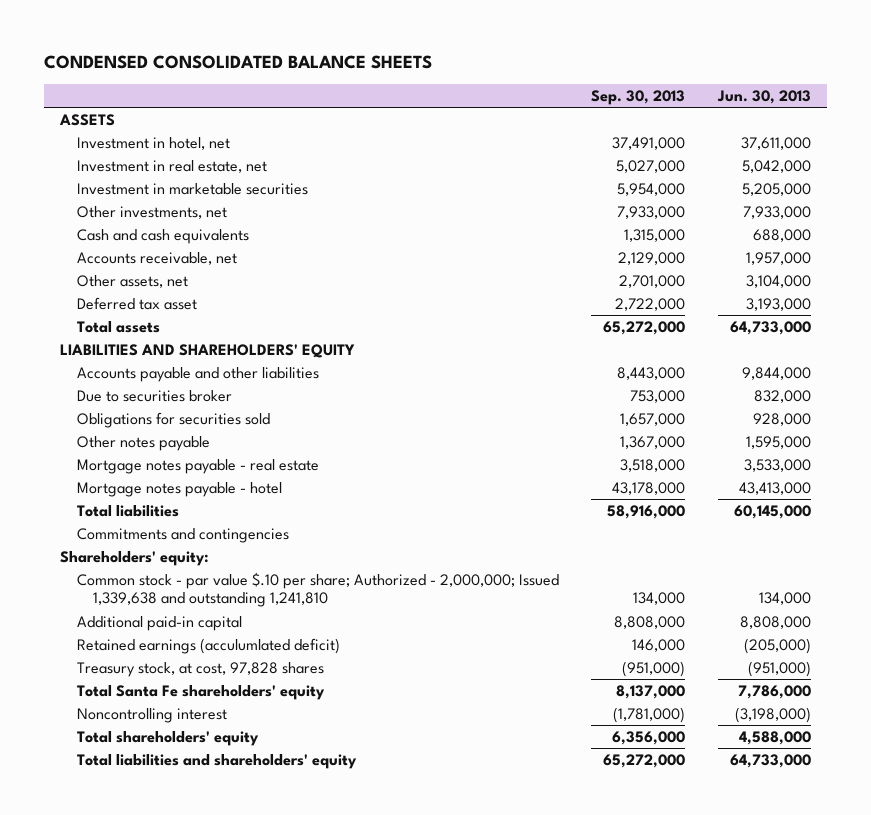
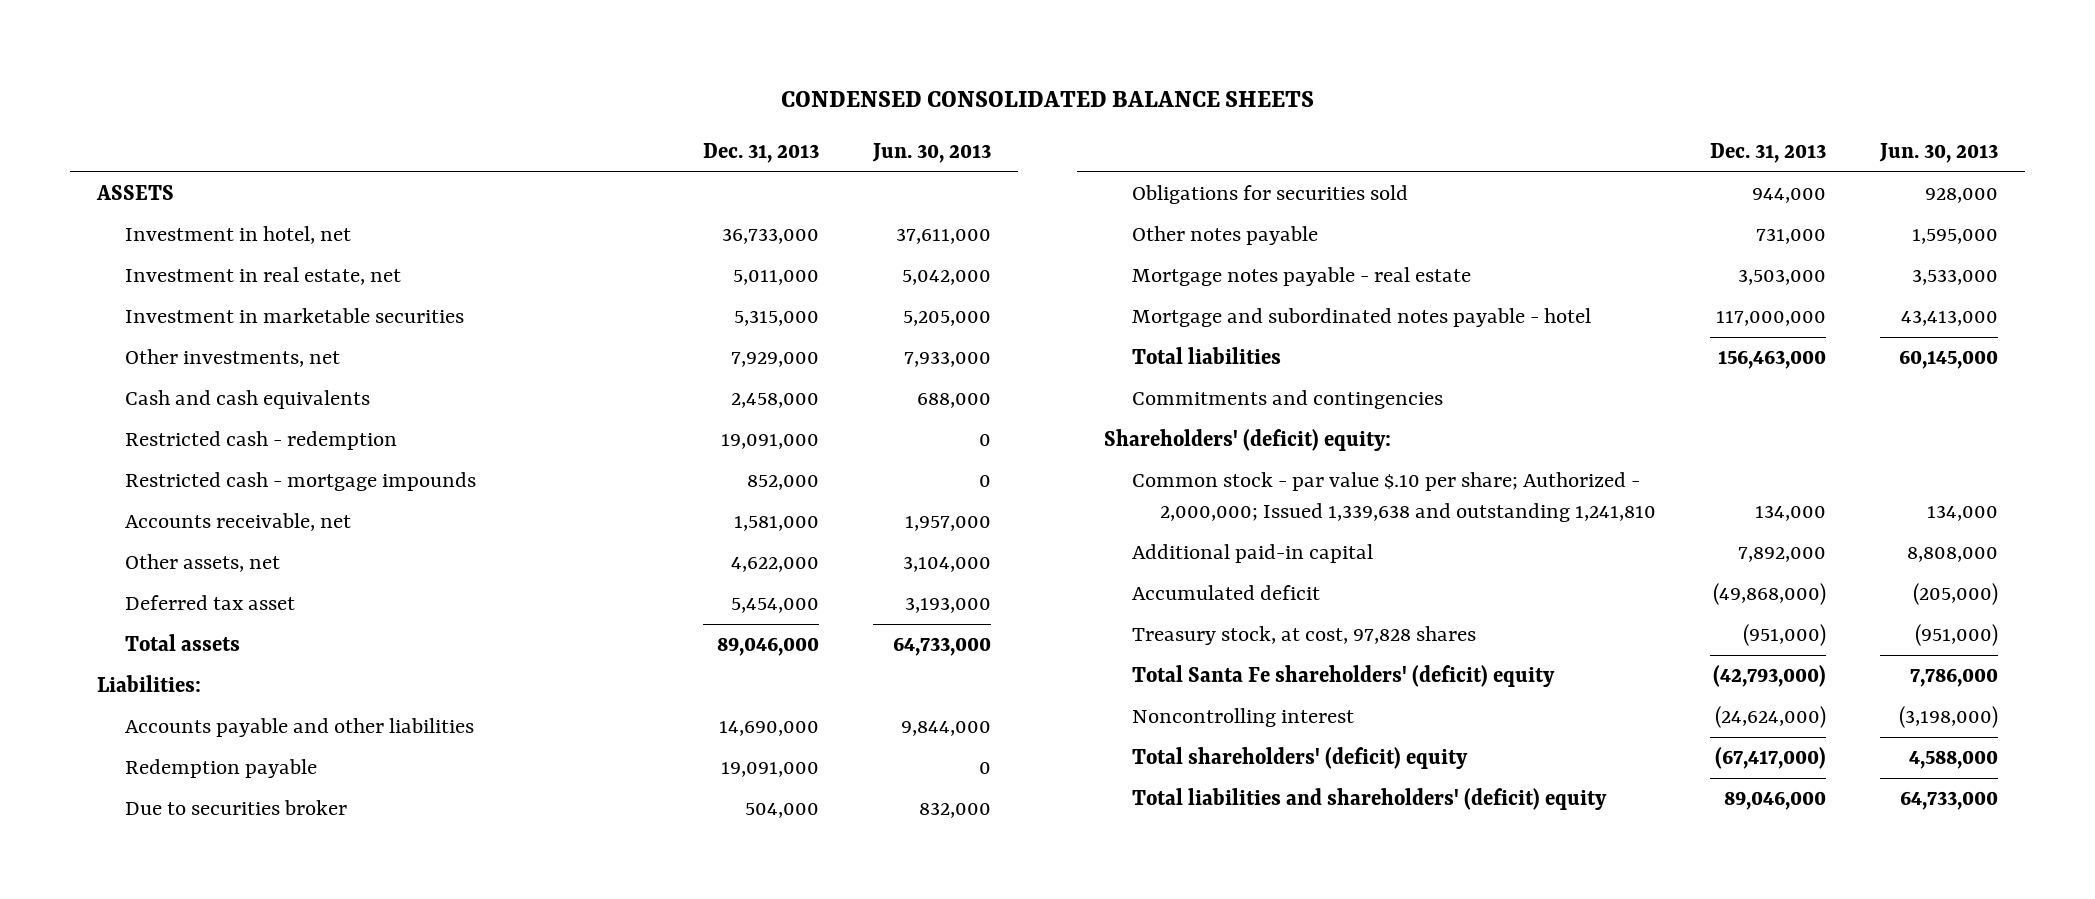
- | Sep. 30, 2013 | Jun. 30, 2013
+ | Dec. 31, 2013 | Jun. 30, 2013
+ Restricted cash - redemption | 19,091,000 | 0
+ Restricted cash - mortgage impounds | 852,000 | 0
- LIABILITIES AND SHAREHOLDERS' EQUITY
+ Liabilities:
+ Redemption payable | 19,091,000 | 0
- Mortgage notes payable - hotel | 43,178,000 | 43,413,000
+ Mortgage and subordinated notes payable - hotel | 117,000,000 | 43,413,000
- Shareholders' equity:
+ Shareholders' (deficit) equity:
- Retained earnings (acculumlated deficit) | 146,000 | (205,000)
+ Accumulated deficit | (49,868,000) | (205,000)
- Total Santa Fe shareholders' equity | 8,137,000 | 7,786,000
+ Total Santa Fe shareholders' (deficit) equity | (42,793,000) | 7,786,000
- Total shareholders' equity | 6,356,000 | 4,588,000
- Total liabilities and shareholders' equity | 65,272,000 | 64,733,000
+ Total shareholders' (deficit) equity | (67,417,000) | 4,588,000
+ Total liabilities and shareholders' (deficit) equity | 89,046,000 | 64,733,000

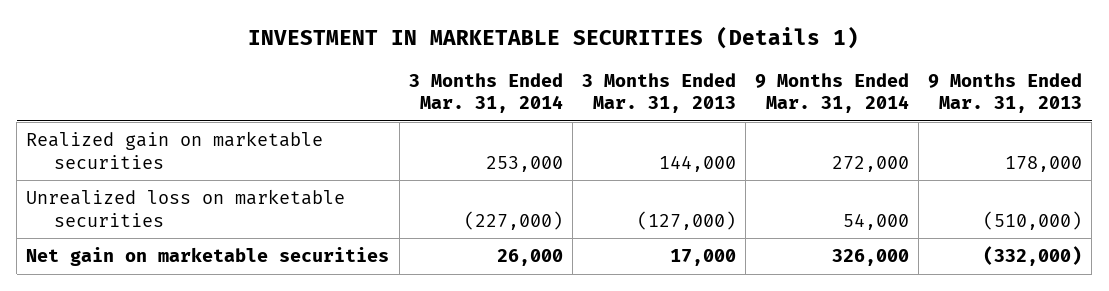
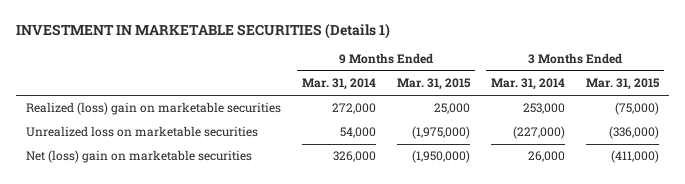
- | 3 Months Ended Mar. 31, 2014 | 3 Months Ended Mar. 31, 2013 | 9 Months Ended Mar. 31, 2014 | 9 Months Ended Mar. 31, 2013
+ | 9 Months Ended Mar. 31, 2014 | 9 Months Ended Mar. 31, 2015 | 3 Months Ended Mar. 31, 2014 | 3 Months Ended Mar. 31, 2015
- Realized gain on marketable securities | 253,000 | 144,000 | 272,000 | 178,000
+ Realized (loss) gain on marketable securities | 272,000 | 25,000 | 253,000 | (75,000)
- Net gain on marketable securities | 26,000 | 17,000 | 326,000 | (332,000)
+ Net (loss) gain on marketable securities | 326,000 | (1,950,000) | 26,000 | (411,000)

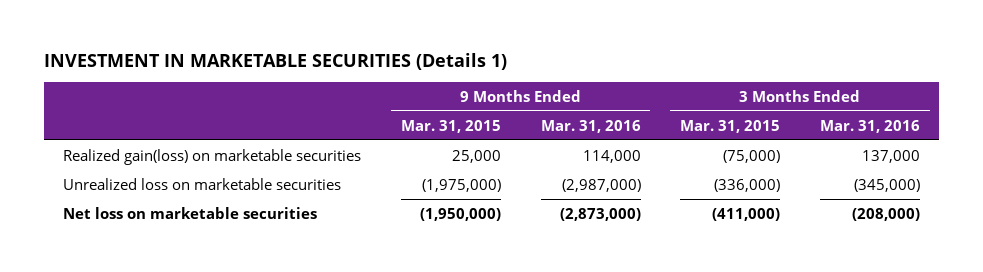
- | 9 Months Ended Mar. 31, 2014 | 9 Months Ended Mar. 31, 2015 | 3 Months Ended Mar. 31, 2014 | 3 Months Ended Mar. 31, 2015
+ | 9 Months Ended Mar. 31, 2015 | 9 Months Ended Mar. 31, 2016 | 3 Months Ended Mar. 31, 2015 | 3 Months Ended Mar. 31, 2016
- Realized (loss) gain on marketable securities | 272,000 | 25,000 | 253,000 | (75,000)
+ Realized gain(loss) on marketable securities | 25,000 | 114,000 | (75,000) | 137,000
- Net (loss) gain on marketable securities | 326,000 | (1,950,000) | 26,000 | (411,000)
+ Net loss on marketable securities | (1,950,000) | (2,873,000) | (411,000) | (208,000)

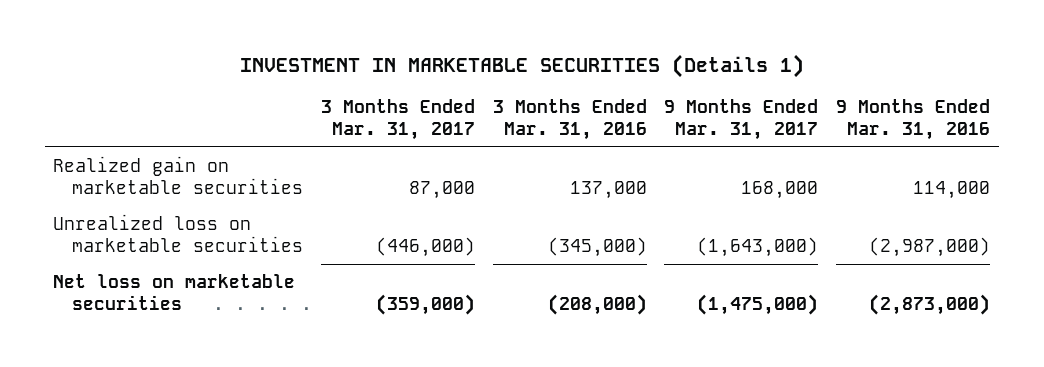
- | 9 Months Ended Mar. 31, 2015 | 9 Months Ended Mar. 31, 2016 | 3 Months Ended Mar. 31, 2015 | 3 Months Ended Mar. 31, 2016
+ | 3 Months Ended Mar. 31, 2017 | 3 Months Ended Mar. 31, 2016 | 9 Months Ended Mar. 31, 2017 | 9 Months Ended Mar. 31, 2016
- Realized gain(loss) on marketable securities | 25,000 | 114,000 | (75,000) | 137,000
+ Realized gain on marketable securities | 87,000 | 137,000 | 168,000 | 114,000

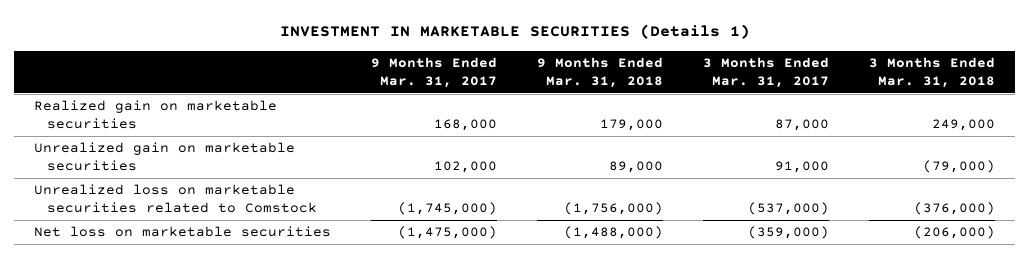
- | 3 Months Ended Mar. 31, 2017 | 3 Months Ended Mar. 31, 2016 | 9 Months Ended Mar. 31, 2017 | 9 Months Ended Mar. 31, 2016
+ | 9 Months Ended Mar. 31, 2017 | 9 Months Ended Mar. 31, 2018 | 3 Months Ended Mar. 31, 2017 | 3 Months Ended Mar. 31, 2018
- Unrealized loss on marketable securities | (446,000) | (345,000) | (1,643,000) | (2,987,000)
+ Unrealized gain on marketable securities | 102,000 | 89,000 | 91,000 | (79,000)
+ Unrealized loss on marketable securities related to Comstock | (1,745,000) | (1,756,000) | (537,000) | (376,000)

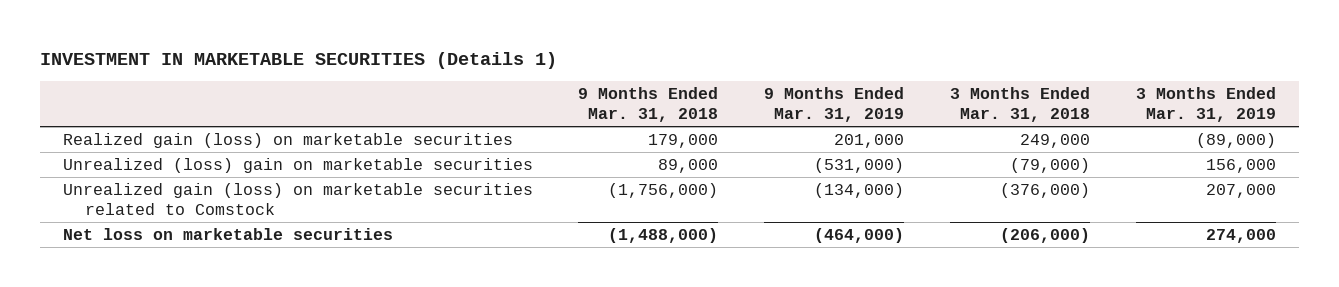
- | 9 Months Ended Mar. 31, 2017 | 9 Months Ended Mar. 31, 2018 | 3 Months Ended Mar. 31, 2017 | 3 Months Ended Mar. 31, 2018
+ | 9 Months Ended Mar. 31, 2018 | 9 Months Ended Mar. 31, 2019 | 3 Months Ended Mar. 31, 2018 | 3 Months Ended Mar. 31, 2019
- Realized gain on marketable securities | 168,000 | 179,000 | 87,000 | 249,000
- Unrealized gain on marketable securities | 102,000 | 89,000 | 91,000 | (79,000)
- Unrealized loss on marketable securities related to Comstock | (1,745,000) | (1,756,000) | (537,000) | (376,000)
+ Realized gain (loss) on marketable securities | 179,000 | 201,000 | 249,000 | (89,000)
+ Unrealized (loss) gain on marketable securities | 89,000 | (531,000) | (79,000) | 156,000
+ Unrealized gain (loss) on marketable securities related to Comstock | (1,756,000) | (134,000) | (376,000) | 207,000

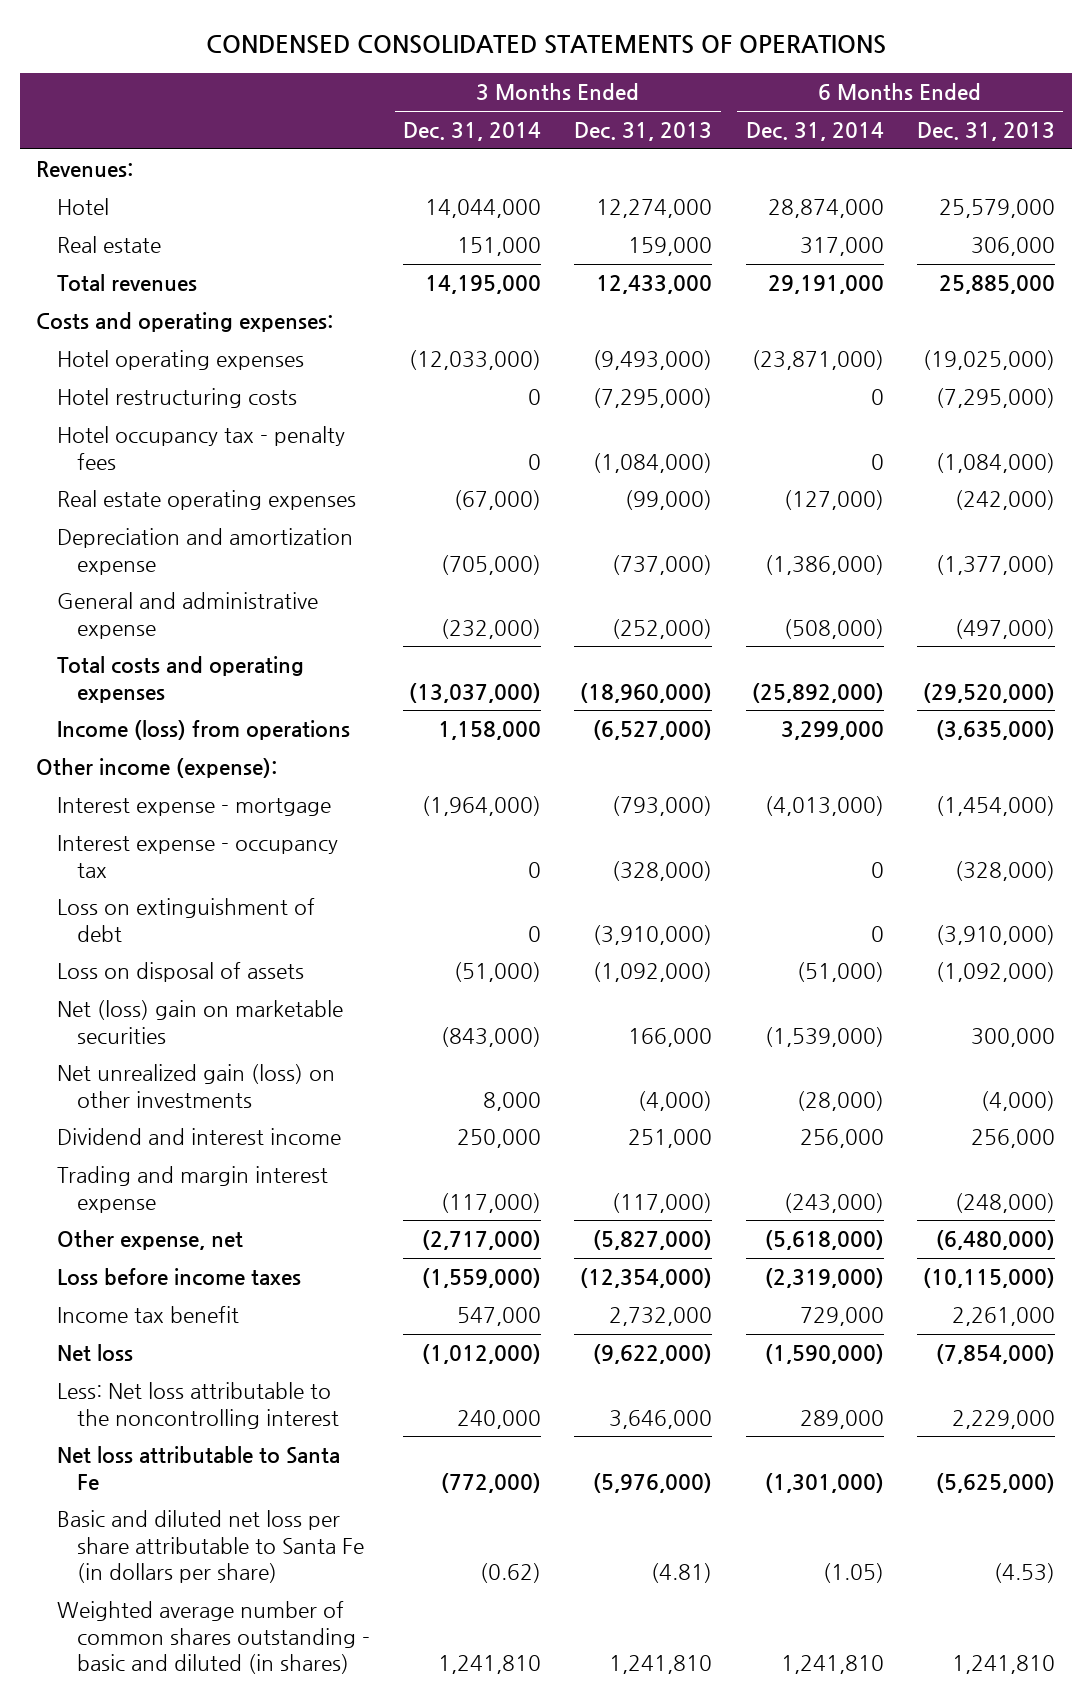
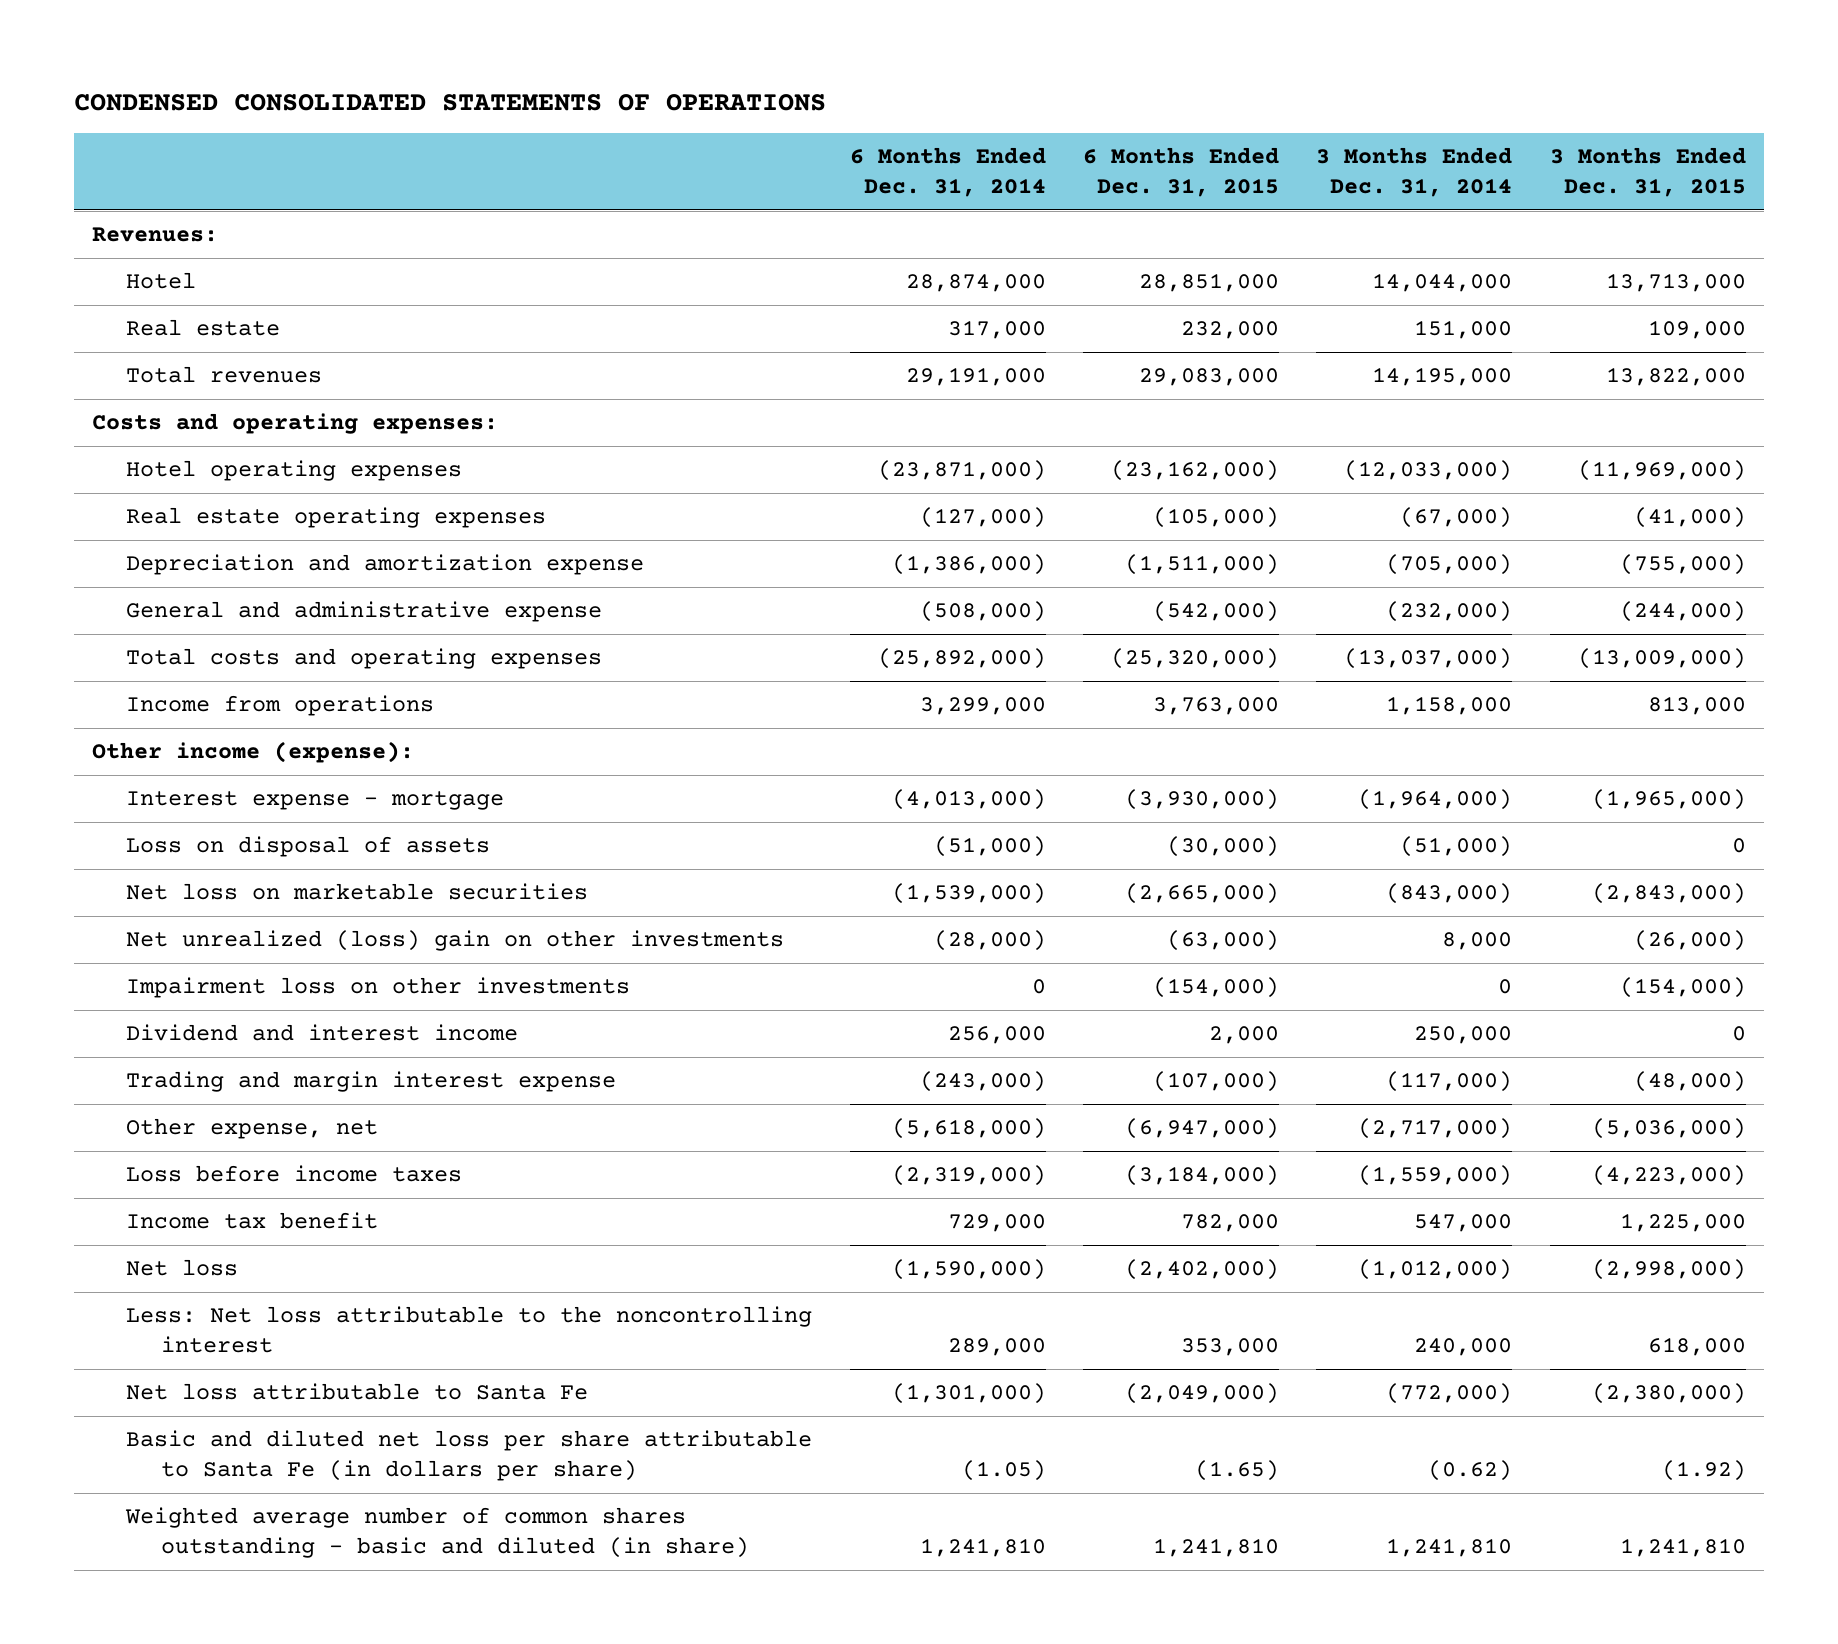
- | 3 Months Ended Dec. 31, 2014 | 3 Months Ended Dec. 31, 2013 | 6 Months Ended Dec. 31, 2014 | 6 Months Ended Dec. 31, 2013
+ | 6 Months Ended Dec. 31, 2014 | 6 Months Ended Dec. 31, 2015 | 3 Months Ended Dec. 31, 2014 | 3 Months Ended Dec. 31, 2015
- Hotel restructuring costs | 0 | (7,295,000) | 0 | (7,295,000)
- Hotel occupancy tax - penalty fees | 0 | (1,084,000) | 0 | (1,084,000)
- Income (loss) from operations | 1,158,000 | (6,527,000) | 3,299,000 | (3,635,000)
+ Income from operations | 3,299,000 | 3,763,000 | 1,158,000 | 813,000
- Interest expense - occupancy tax | 0 | (328,000) | 0 | (328,000)
- Loss on extinguishment of debt | 0 | (3,910,000) | 0 | (3,910,000)
- Net (loss) gain on marketable securities | (843,000) | 166,000 | (1,539,000) | 300,000
- Net unrealized gain (loss) on other investments | 8,000 | (4,000) | (28,000) | (4,000)
+ Net loss on marketable securities | (1,539,000) | (2,665,000) | (843,000) | (2,843,000)
+ Net unrealized (loss) gain on other investments | (28,000) | (63,000) | 8,000 | (26,000)
+ Impairment loss on other investments | 0 | (154,000) | 0 | (154,000)
- Weighted average number of common shares outstanding - basic and diluted (in shares) | 1,241,810 | 1,241,810 | 1,241,810 | 1,241,810
+ Weighted average number of common shares outstanding - basic and diluted (in share) | 1,241,810 | 1,241,810 | 1,241,810 | 1,241,810

